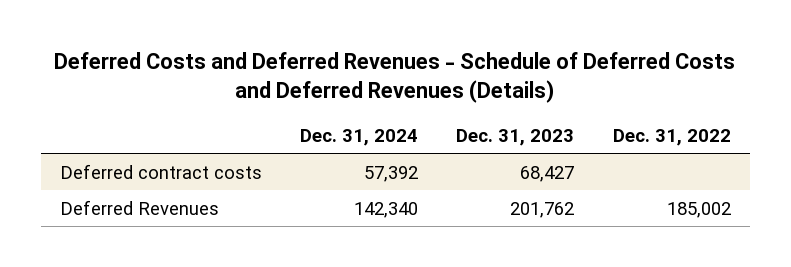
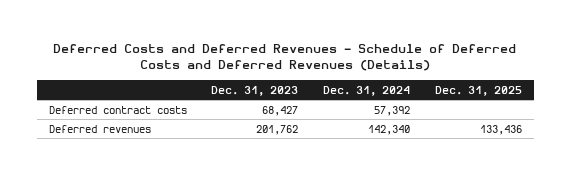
- | Dec. 31, 2024 | Dec. 31, 2023 | Dec. 31, 2022
+ | Dec. 31, 2023 | Dec. 31, 2024 | Dec. 31, 2025
- Deferred Revenues | 142,340 | 201,762 | 185,002
+ Deferred revenues | 201,762 | 142,340 | 133,436

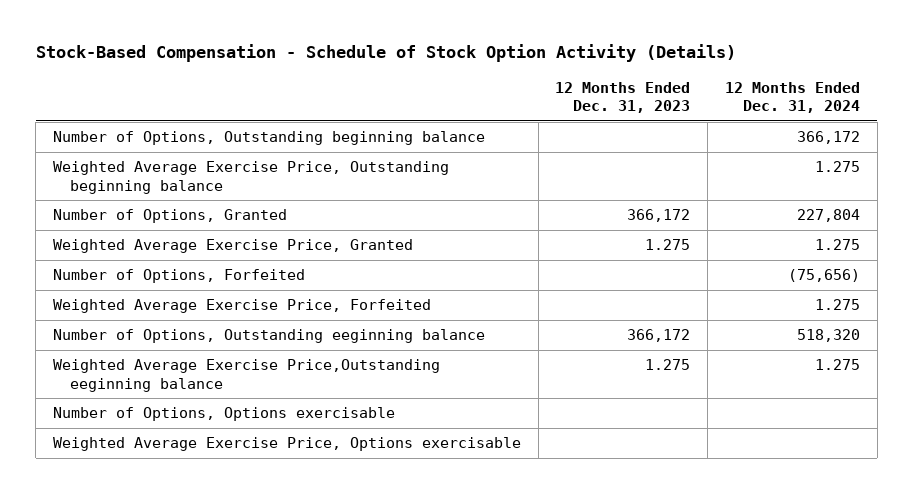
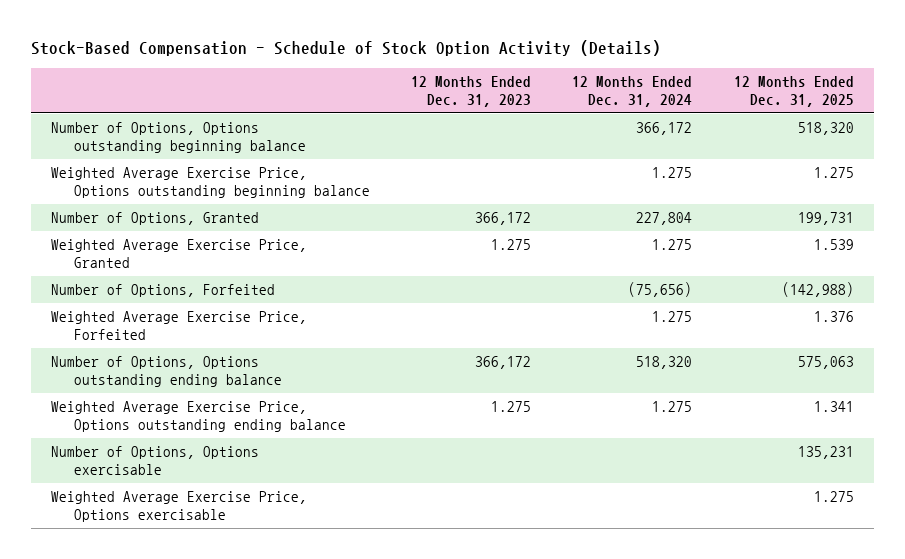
- | 12 Months Ended Dec. 31, 2023 | 12 Months Ended Dec. 31, 2024
+ | 12 Months Ended Dec. 31, 2023 | 12 Months Ended Dec. 31, 2024 | 12 Months Ended Dec. 31, 2025
- Number of Options, Outstanding beginning balance | | 366,172
- Weighted Average Exercise Price, Outstanding beginning balance | | 1.275
+ Number of Options, Options outstanding beginning balance | | 366,172 | 518,320
+ Weighted Average Exercise Price, Options outstanding beginning balance | | 1.275 | 1.275
- Number of Options, Outstanding eeginning balance | 366,172 | 518,320
- Weighted Average Exercise Price,Outstanding eeginning balance | 1.275 | 1.275
+ Number of Options, Options outstanding ending balance | 366,172 | 518,320 | 575,063
+ Weighted Average Exercise Price, Options outstanding ending balance | 1.275 | 1.275 | 1.341

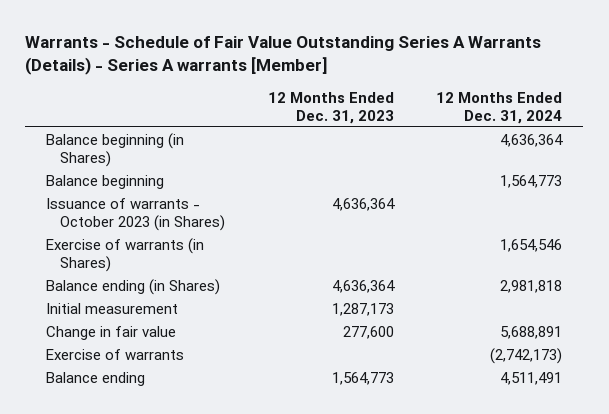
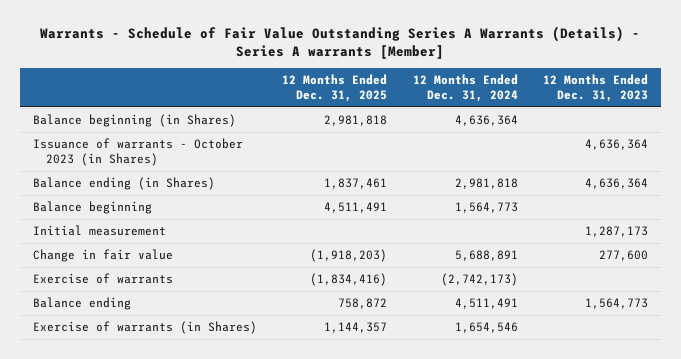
- | 12 Months Ended Dec. 31, 2023 | 12 Months Ended Dec. 31, 2024
+ | 12 Months Ended Dec. 31, 2025 | 12 Months Ended Dec. 31, 2024 | 12 Months Ended Dec. 31, 2023
moved down: Balance beginning | 4,511,491 | 1,564,773 |
moved down: Exercise of warrants (in Shares) | 1,144,357 | 1,654,546 |

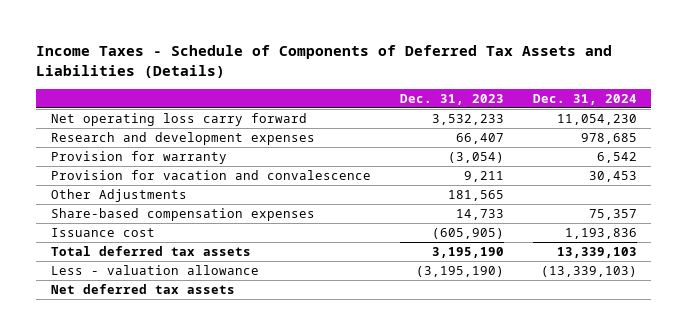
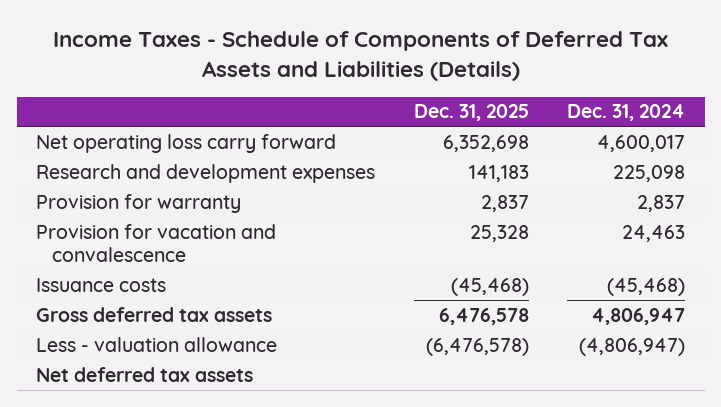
- | Dec. 31, 2023 | Dec. 31, 2024
+ | Dec. 31, 2025 | Dec. 31, 2024
- Net operating loss carry forward | 3,532,233 | 11,054,230
- Research and development expenses | 66,407 | 978,685
- Provision for warranty | (3,054) | 6,542
- Provision for vacation and convalescence | 9,211 | 30,453
- Other Adjustments | 181,565 |
- Share-based compensation expenses | 14,733 | 75,357
- Issuance cost | (605,905) | 1,193,836
- Total deferred tax assets | 3,195,190 | 13,339,103
- Less - valuation allowance | (3,195,190) | (13,339,103)
+ Net operating loss carry forward | 6,352,698 | 4,600,017
+ Research and development expenses | 141,183 | 225,098
+ Provision for warranty | 2,837 | 2,837
+ Provision for vacation and convalescence | 25,328 | 24,463
+ Issuance costs | (45,468) | (45,468)
+ Gross deferred tax assets | 6,476,578 | 4,806,947
+ Less - valuation allowance | (6,476,578) | (4,806,947)

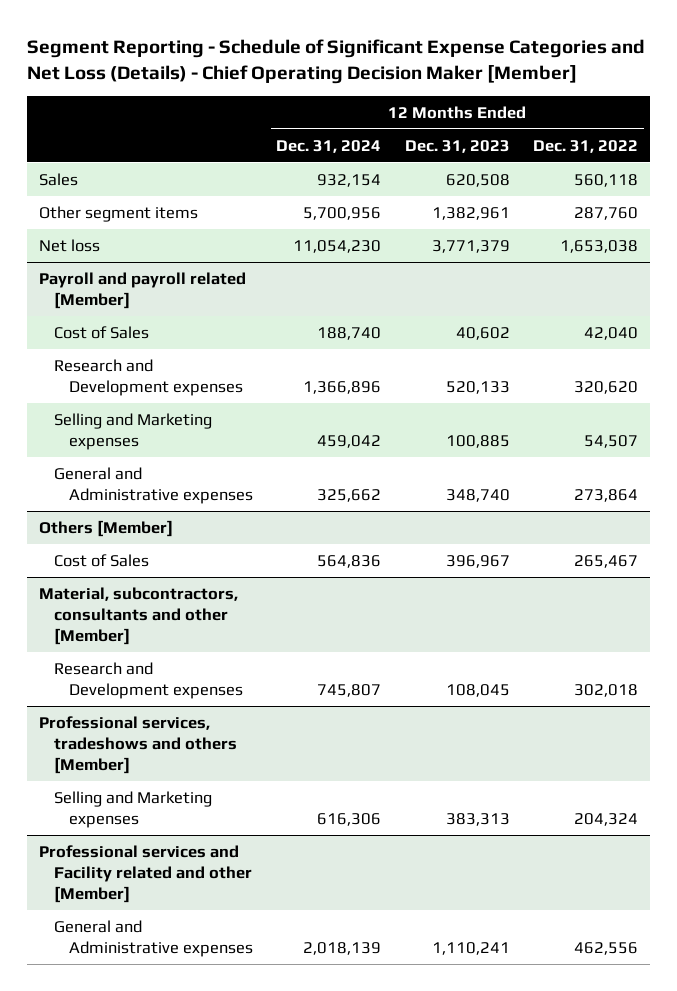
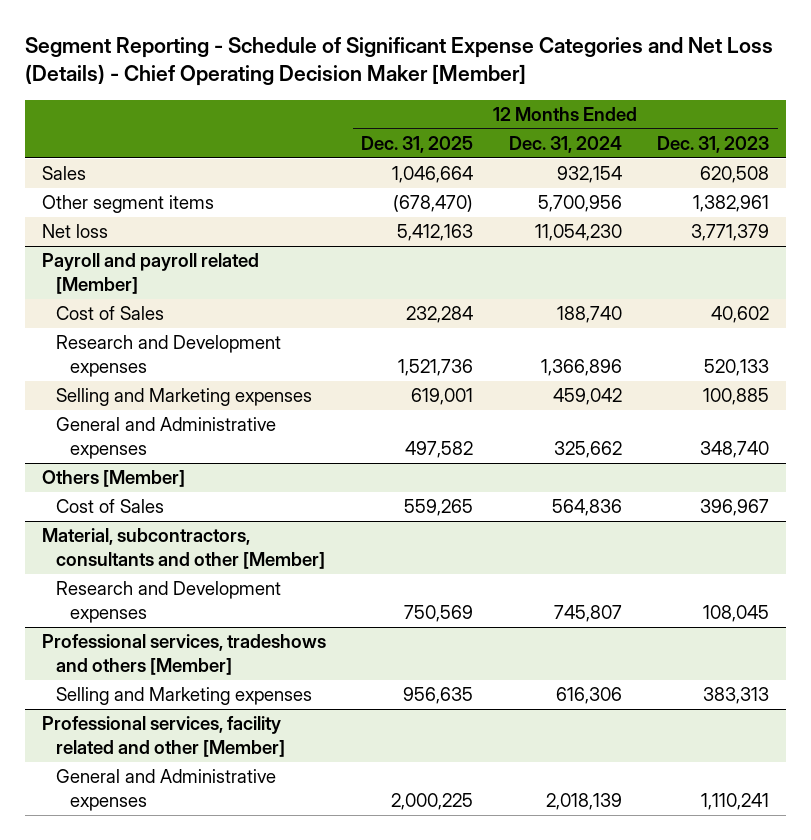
- | 12 Months Ended Dec. 31, 2024 | 12 Months Ended Dec. 31, 2023 | 12 Months Ended Dec. 31, 2022
+ | 12 Months Ended Dec. 31, 2025 | 12 Months Ended Dec. 31, 2024 | 12 Months Ended Dec. 31, 2023
- Professional services and Facility related and other [Member]
+ Professional services, facility related and other [Member]

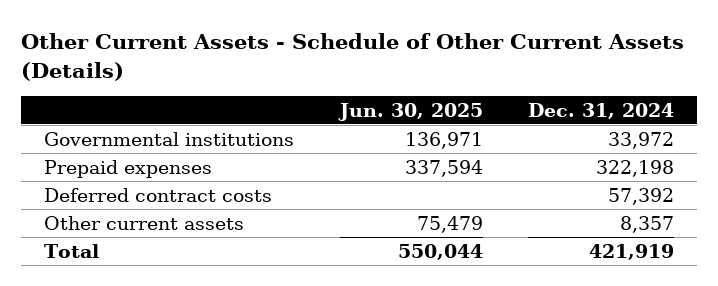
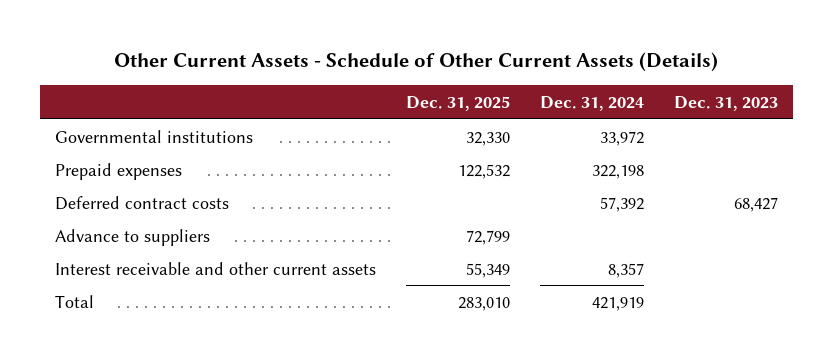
- | Jun. 30, 2025 | Dec. 31, 2024
+ | Dec. 31, 2025 | Dec. 31, 2024 | Dec. 31, 2023
- Other current assets | 75,479 | 8,357
+ Advance to suppliers | 72,799 | |
+ Interest receivable and other current assets | 55,349 | 8,357 |

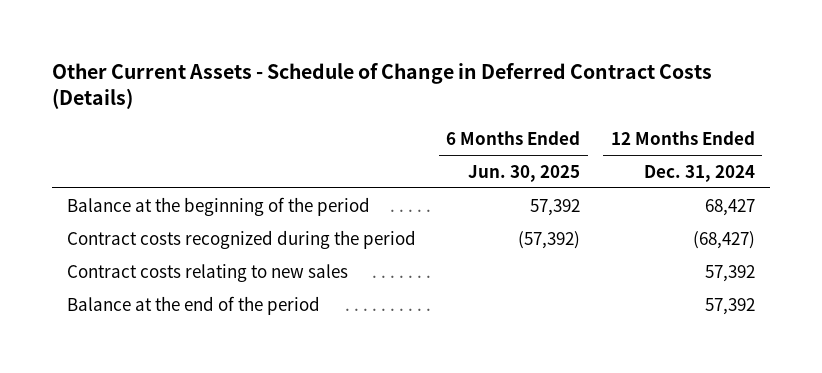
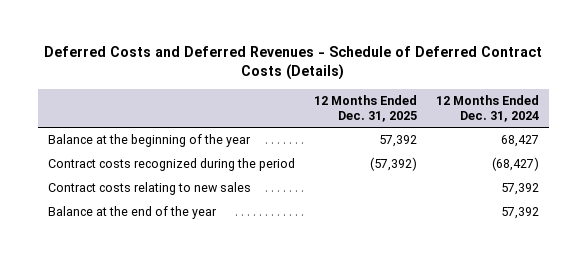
- Other Current Assets - Schedule of Change in Deferred Contract Costs (Details)
+ Deferred Costs and Deferred Revenues - Schedule of Deferred Contract Costs (Details)
- | 6 Months Ended Jun. 30, 2025 | 12 Months Ended Dec. 31, 2024
+ | 12 Months Ended Dec. 31, 2025 | 12 Months Ended Dec. 31, 2024
- Balance at the beginning of the period | 57,392 | 68,427
+ Balance at the beginning of the year | 57,392 | 68,427
- Balance at the end of the period | | 57,392
+ Balance at the end of the year | | 57,392

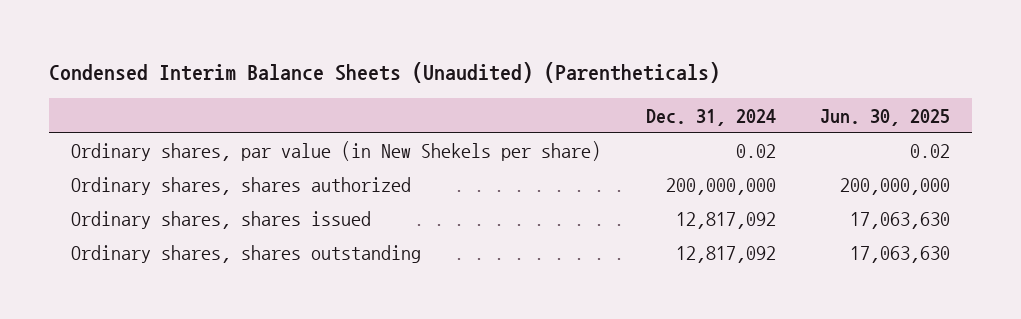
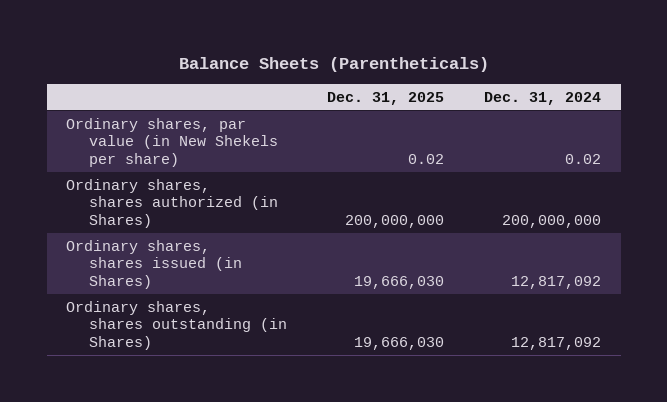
- Condensed Interim Balance Sheets (Unaudited) (Parentheticals)
+ Balance Sheets (Parentheticals)
- | Dec. 31, 2024 | Jun. 30, 2025
+ | Dec. 31, 2025 | Dec. 31, 2024
- Ordinary shares, shares authorized | 200,000,000 | 200,000,000
- Ordinary shares, shares issued | 12,817,092 | 17,063,630
- Ordinary shares, shares outstanding | 12,817,092 | 17,063,630
+ Ordinary shares, shares authorized (in Shares) | 200,000,000 | 200,000,000
+ Ordinary shares, shares issued (in Shares) | 19,666,030 | 12,817,092
+ Ordinary shares, shares outstanding (in Shares) | 19,666,030 | 12,817,092

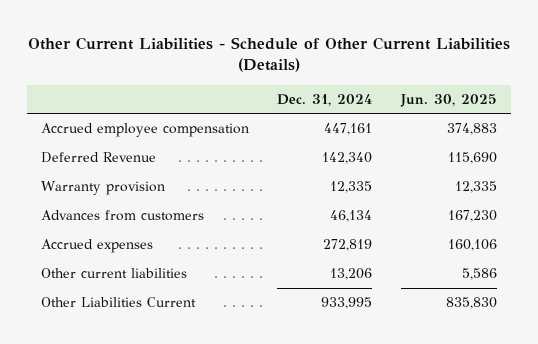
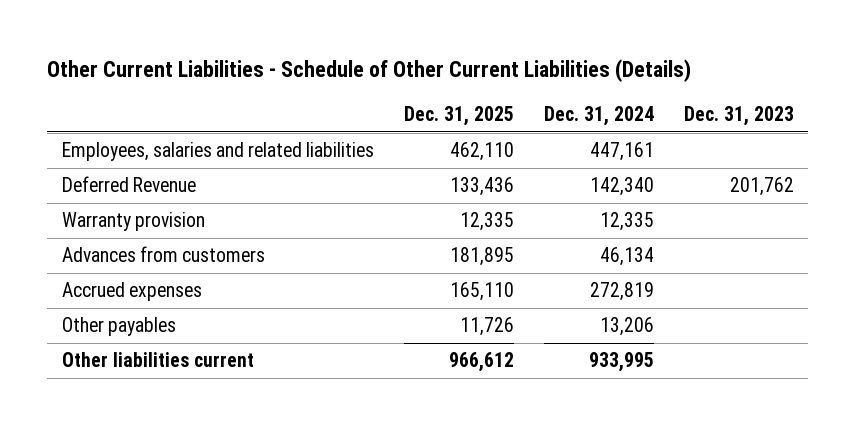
- | Dec. 31, 2024 | Jun. 30, 2025
+ | Dec. 31, 2025 | Dec. 31, 2024 | Dec. 31, 2023
- Accrued employee compensation | 447,161 | 374,883
+ Employees, salaries and related liabilities | 462,110 | 447,161 |
- Other current liabilities | 13,206 | 5,586
- Other Liabilities Current | 933,995 | 835,830
+ Other payables | 11,726 | 13,206 |
+ Other liabilities current | 966,612 | 933,995 |

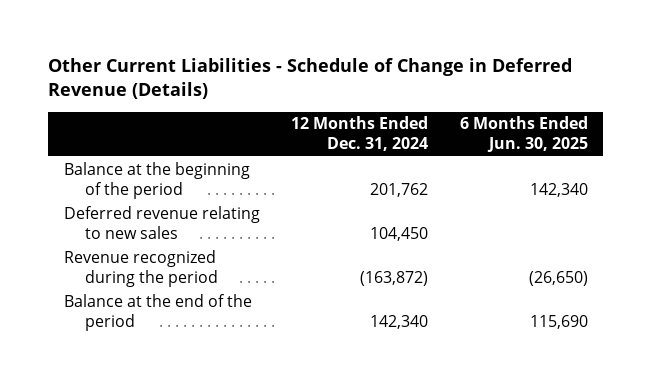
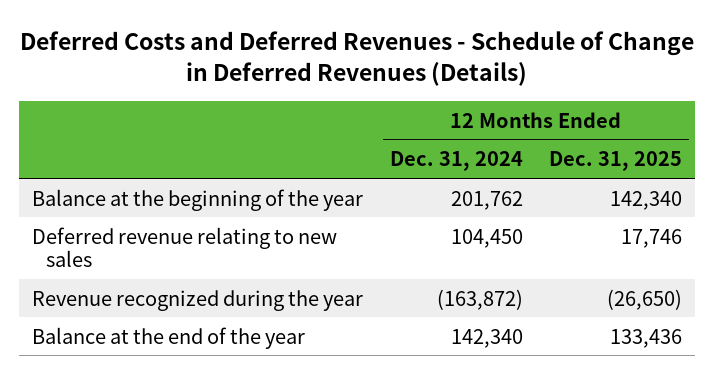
- Other Current Liabilities - Schedule of Change in Deferred Revenue (Details)
+ Deferred Costs and Deferred Revenues - Schedule of Change in Deferred Revenues (Details)
- | 12 Months Ended Dec. 31, 2024 | 6 Months Ended Jun. 30, 2025
+ | 12 Months Ended Dec. 31, 2024 | 12 Months Ended Dec. 31, 2025
- Balance at the beginning of the period | 201,762 | 142,340
+ Balance at the beginning of the year | 201,762 | 142,340
- Revenue recognized during the period | (163,872) | (26,650)
- Balance at the end of the period | 142,340 | 115,690
+ Revenue recognized during the year | (163,872) | (26,650)
+ Balance at the end of the year | 142,340 | 133,436

